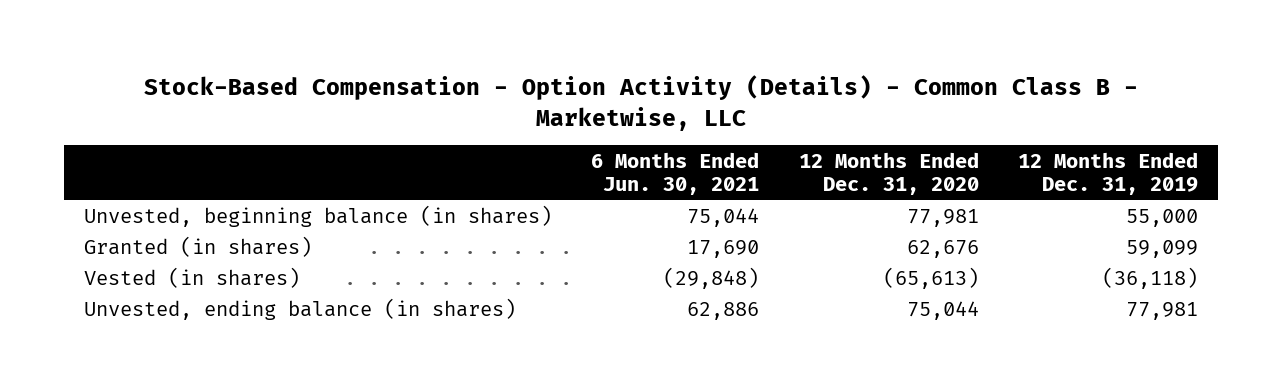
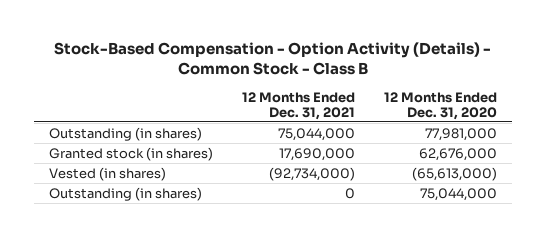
- Stock-Based Compensation - Option Activity (Details) - Common Class B - Marketwise, LLC
+ Stock-Based Compensation - Option Activity (Details) - Common Stock - Class B
- | 6 Months Ended Jun. 30, 2021 | 12 Months Ended Dec. 31, 2020 | 12 Months Ended Dec. 31, 2019
+ | 12 Months Ended Dec. 31, 2021 | 12 Months Ended Dec. 31, 2020
- Unvested, beginning balance (in shares) | 75,044 | 77,981 | 55,000
- Granted (in shares) | 17,690 | 62,676 | 59,099
- Vested (in shares) | (29,848) | (65,613) | (36,118)
- Unvested, ending balance (in shares) | 62,886 | 75,044 | 77,981
+ Outstanding (in shares) | 75,044,000 | 77,981,000
+ Granted stock (in shares) | 17,690,000 | 62,676,000
+ Vested (in shares) | (92,734,000) | (65,613,000)
+ Outstanding (in shares) | 0 | 75,044,000

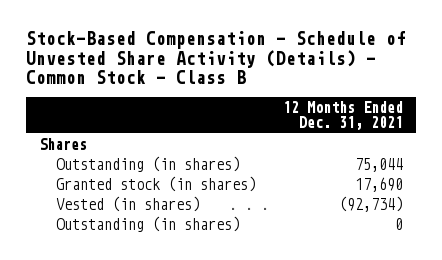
- Stock-Based Compensation - Option Activity (Details) - Common Stock - Class B
+ Stock-Based Compensation - Schedule of Unvested Share Activity (Details) - Common Stock - Class B
- | 12 Months Ended Dec. 31, 2021 | 12 Months Ended Dec. 31, 2020
+ | 12 Months Ended Dec. 31, 2021
- Outstanding (in shares) | 75,044,000 | 77,981,000
- Granted stock (in shares) | 17,690,000 | 62,676,000
- Vested (in shares) | (92,734,000) | (65,613,000)
+ Shares
+ Outstanding (in shares) | 75,044
+ Granted stock (in shares) | 17,690
+ Vested (in shares) | (92,734)

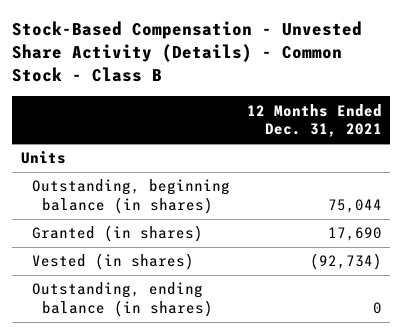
- Stock-Based Compensation - Schedule of Unvested Share Activity (Details) - Common Stock - Class B
+ Stock-Based Compensation - Unvested Share Activity (Details) - Common Stock - Class B
- Shares
- Outstanding (in shares) | 75,044
- Granted stock (in shares) | 17,690
+ Units
+ Outstanding, beginning balance (in shares) | 75,044
+ Granted (in shares) | 17,690
- Outstanding (in shares) | 0
+ Outstanding, ending balance (in shares) | 0

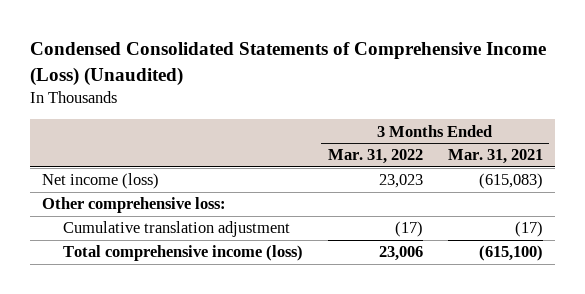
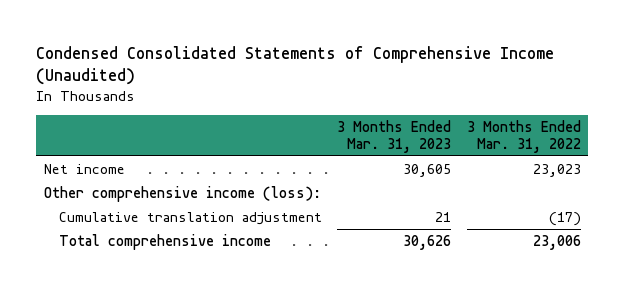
- Condensed Consolidated Statements of Comprehensive Income (Loss) (Unaudited)
+ Condensed Consolidated Statements of Comprehensive Income (Unaudited)
- | 3 Months Ended Mar. 31, 2022 | 3 Months Ended Mar. 31, 2021
+ | 3 Months Ended Mar. 31, 2023 | 3 Months Ended Mar. 31, 2022
- Net income (loss) | 23,023 | (615,083)
- Other comprehensive loss:
+ Net income | 30,605 | 23,023
+ Other comprehensive income (loss):
- Total comprehensive income (loss) | 23,006 | (615,100)
+ Total comprehensive income | 30,626 | 23,006

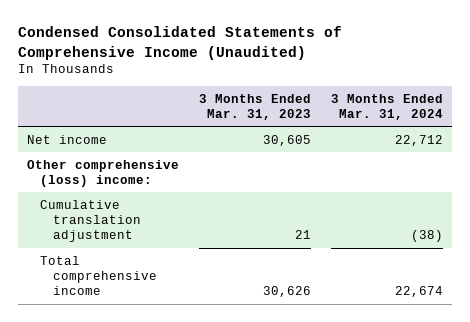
- | 3 Months Ended Mar. 31, 2023 | 3 Months Ended Mar. 31, 2022
+ | 3 Months Ended Mar. 31, 2023 | 3 Months Ended Mar. 31, 2024
- Other comprehensive income (loss):
+ Other comprehensive (loss) income:

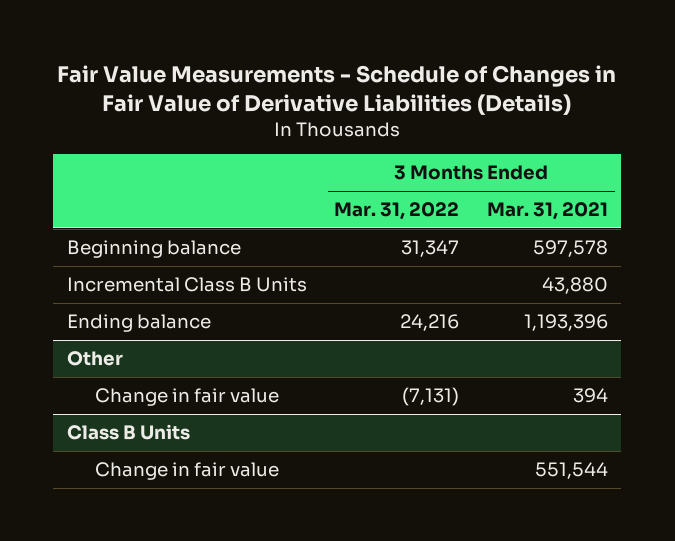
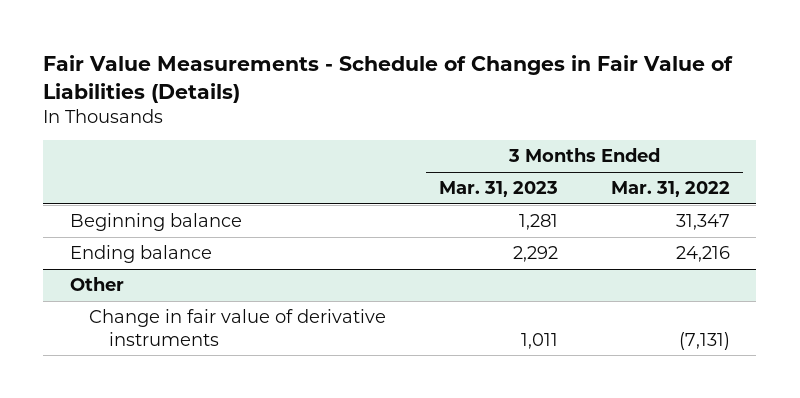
- Fair Value Measurements - Schedule of Changes in Fair Value of Derivative Liabilities (Details)
+ Fair Value Measurements - Schedule of Changes in Fair Value of Liabilities (Details)
- | 3 Months Ended Mar. 31, 2022 | 3 Months Ended Mar. 31, 2021
+ | 3 Months Ended Mar. 31, 2023 | 3 Months Ended Mar. 31, 2022
- Incremental Class B Units | | 43,880
@ Other
- Change in fair value | (7,131) | 394
- Class B Units
- Change in fair value | | 551,544
@ Other
+ Change in fair value of derivative instruments | 1,011 | (7,131)

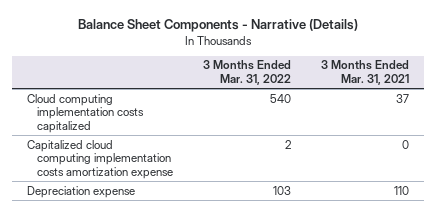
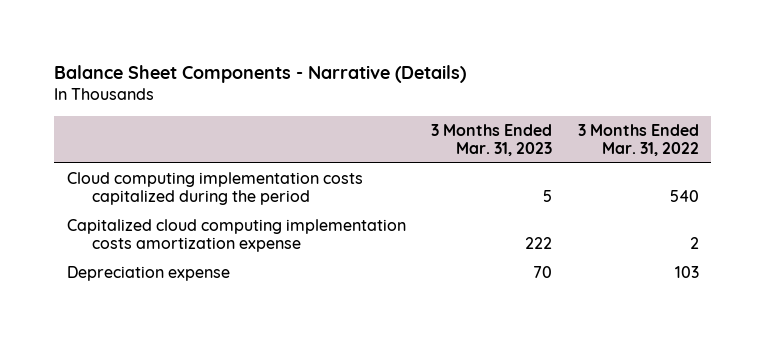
- | 3 Months Ended Mar. 31, 2022 | 3 Months Ended Mar. 31, 2021
+ | 3 Months Ended Mar. 31, 2023 | 3 Months Ended Mar. 31, 2022
- Cloud computing implementation costs capitalized | 540 | 37
+ Cloud computing implementation costs capitalized during the period | 5 | 540

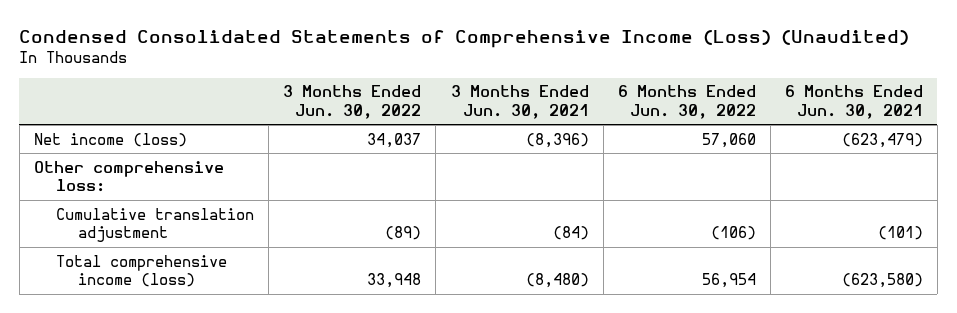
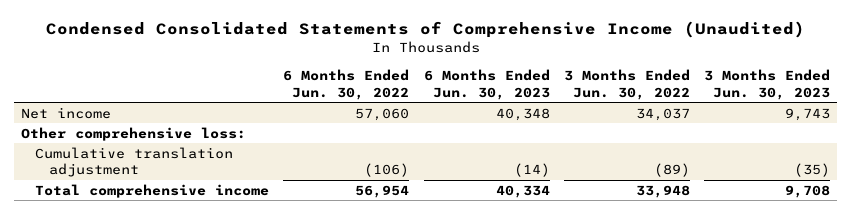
- Condensed Consolidated Statements of Comprehensive Income (Loss) (Unaudited)
+ Condensed Consolidated Statements of Comprehensive Income (Unaudited)
- | 3 Months Ended Jun. 30, 2022 | 3 Months Ended Jun. 30, 2021 | 6 Months Ended Jun. 30, 2022 | 6 Months Ended Jun. 30, 2021
+ | 6 Months Ended Jun. 30, 2022 | 6 Months Ended Jun. 30, 2023 | 3 Months Ended Jun. 30, 2022 | 3 Months Ended Jun. 30, 2023
- Net income (loss) | 34,037 | (8,396) | 57,060 | (623,479)
+ Net income | 57,060 | 40,348 | 34,037 | 9,743
- Total comprehensive income (loss) | 33,948 | (8,480) | 56,954 | (623,580)
+ Total comprehensive income | 56,954 | 40,334 | 33,948 | 9,708

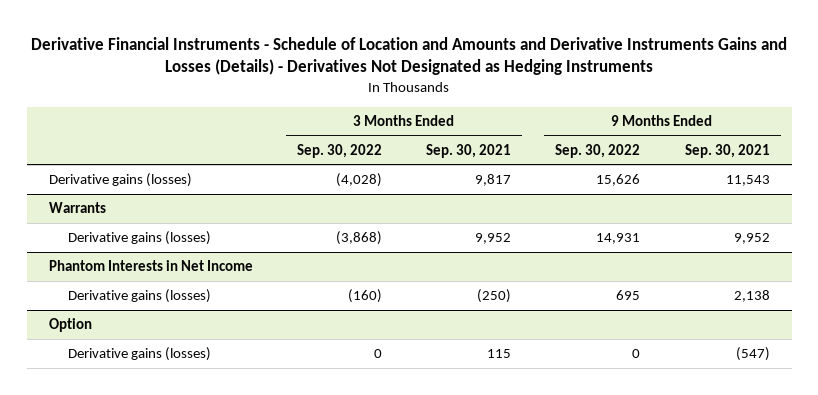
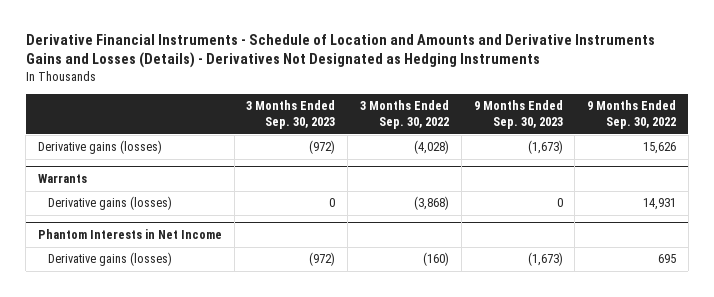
- | 3 Months Ended Sep. 30, 2022 | 3 Months Ended Sep. 30, 2021 | 9 Months Ended Sep. 30, 2022 | 9 Months Ended Sep. 30, 2021
+ | 3 Months Ended Sep. 30, 2023 | 3 Months Ended Sep. 30, 2022 | 9 Months Ended Sep. 30, 2023 | 9 Months Ended Sep. 30, 2022
- Option
- Derivative gains (losses) | 0 | 115 | 0 | (547)

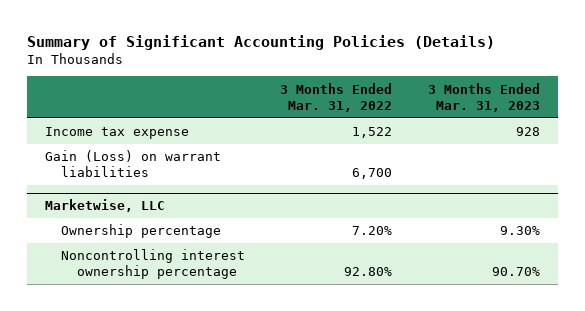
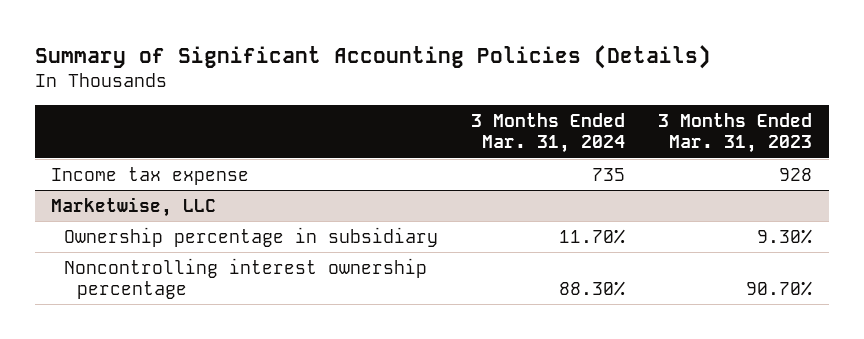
- | 3 Months Ended Mar. 31, 2022 | 3 Months Ended Mar. 31, 2023
+ | 3 Months Ended Mar. 31, 2024 | 3 Months Ended Mar. 31, 2023
- Gain (Loss) on warrant liabilities | 6,700 |
@ Marketwise, LLC
- Ownership percentage | 7.20% | 9.30%
+ Ownership percentage in subsidiary | 11.70% | 9.30%

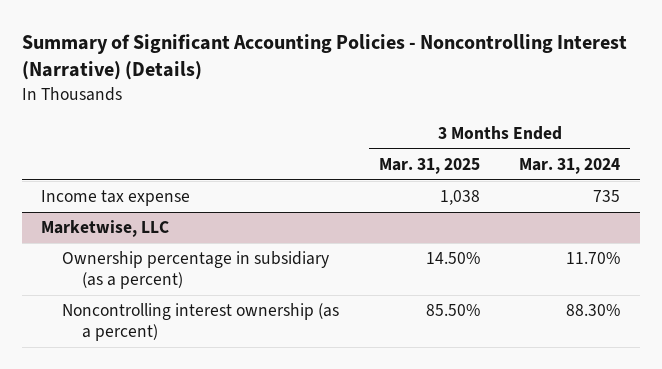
- Summary of Significant Accounting Policies (Details)
+ Summary of Significant Accounting Policies - Noncontrolling Interest (Narrative) (Details)
- | 3 Months Ended Mar. 31, 2024 | 3 Months Ended Mar. 31, 2023
+ | 3 Months Ended Mar. 31, 2025 | 3 Months Ended Mar. 31, 2024
@ Marketwise, LLC
- Ownership percentage in subsidiary | 11.70% | 9.30%
- Noncontrolling interest ownership percentage | 88.30% | 90.70%
+ Ownership percentage in subsidiary (as a percent) | 14.50% | 11.70%
+ Noncontrolling interest ownership (as a percent) | 85.50% | 88.30%

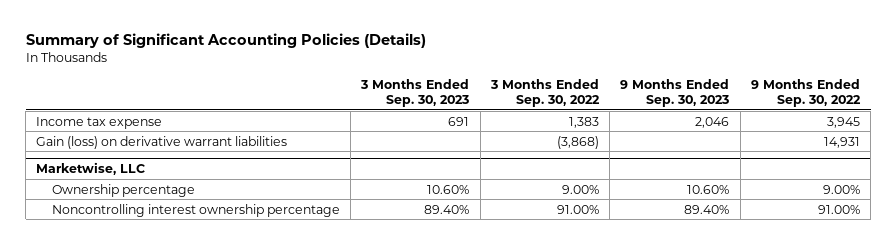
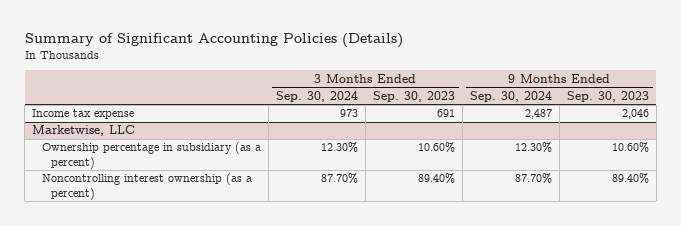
- | 3 Months Ended Sep. 30, 2023 | 3 Months Ended Sep. 30, 2022 | 9 Months Ended Sep. 30, 2023 | 9 Months Ended Sep. 30, 2022
+ | 3 Months Ended Sep. 30, 2024 | 3 Months Ended Sep. 30, 2023 | 9 Months Ended Sep. 30, 2024 | 9 Months Ended Sep. 30, 2023
- Gain (loss) on derivative warrant liabilities | | (3,868) | | 14,931
@ Marketwise, LLC
- Ownership percentage | 10.60% | 9.00% | 10.60% | 9.00%
- Noncontrolling interest ownership percentage | 89.40% | 91.00% | 89.40% | 91.00%
+ Ownership percentage in subsidiary (as a percent) | 12.30% | 10.60% | 12.30% | 10.60%
+ Noncontrolling interest ownership (as a percent) | 87.70% | 89.40% | 87.70% | 89.40%

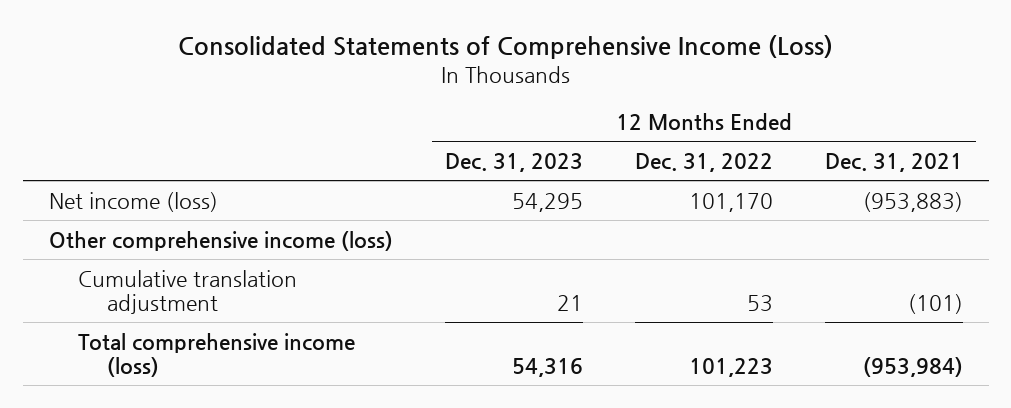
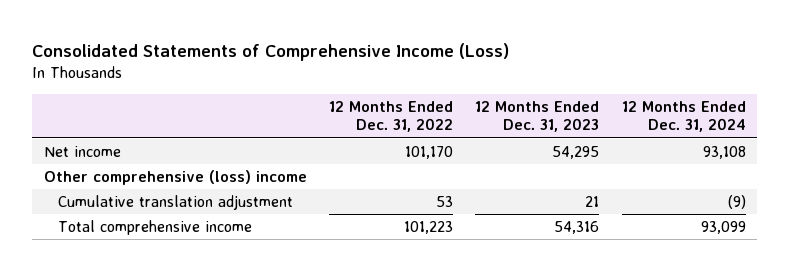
- | 12 Months Ended Dec. 31, 2023 | 12 Months Ended Dec. 31, 2022 | 12 Months Ended Dec. 31, 2021
+ | 12 Months Ended Dec. 31, 2022 | 12 Months Ended Dec. 31, 2023 | 12 Months Ended Dec. 31, 2024
- Net income (loss) | 54,295 | 101,170 | (953,883)
- Other comprehensive income (loss)
+ Net income | 101,170 | 54,295 | 93,108
+ Other comprehensive (loss) income
- Total comprehensive income (loss) | 54,316 | 101,223 | (953,984)
+ Total comprehensive income | 101,223 | 54,316 | 93,099

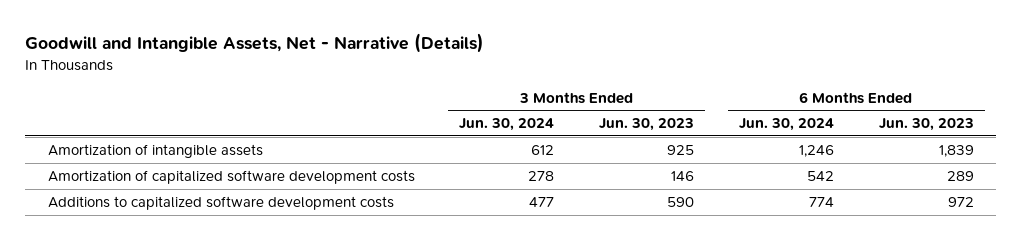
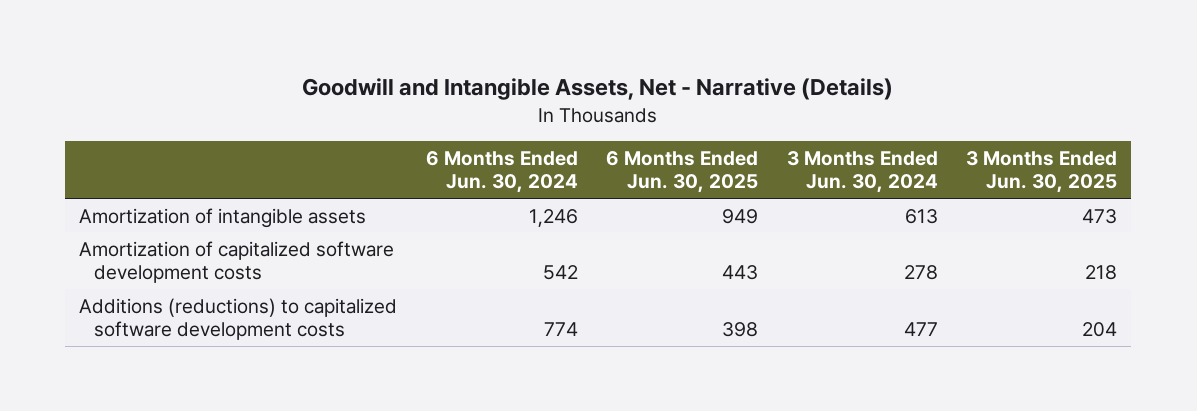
- | 3 Months Ended Jun. 30, 2024 | 3 Months Ended Jun. 30, 2023 | 6 Months Ended Jun. 30, 2024 | 6 Months Ended Jun. 30, 2023
+ | 6 Months Ended Jun. 30, 2024 | 6 Months Ended Jun. 30, 2025 | 3 Months Ended Jun. 30, 2024 | 3 Months Ended Jun. 30, 2025
- Amortization of intangible assets | 612 | 925 | 1,246 | 1,839
+ Amortization of intangible assets | 1,246 | 949 | 613 | 473
- Additions to capitalized software development costs | 477 | 590 | 774 | 972
+ Additions (reductions) to capitalized software development costs | 774 | 398 | 477 | 204

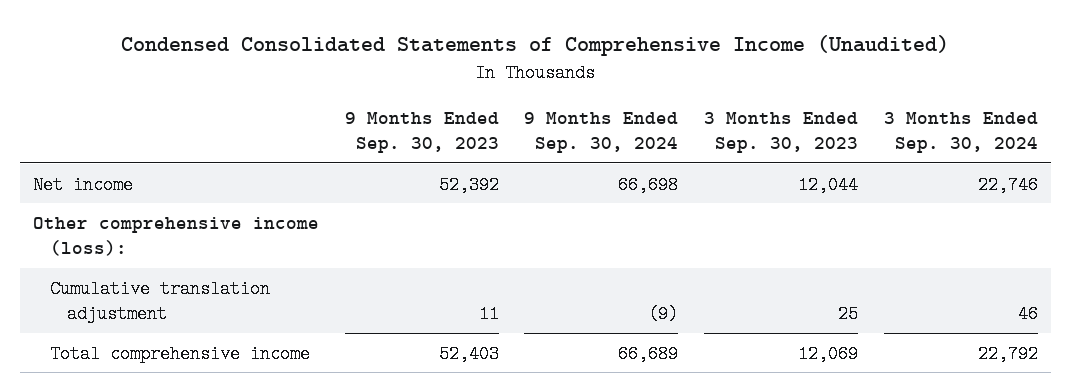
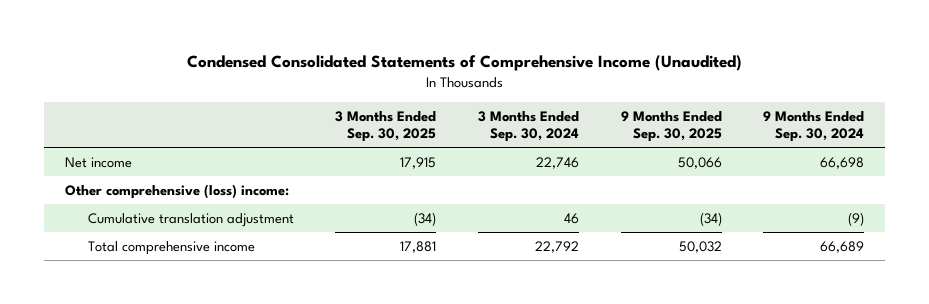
- | 9 Months Ended Sep. 30, 2023 | 9 Months Ended Sep. 30, 2024 | 3 Months Ended Sep. 30, 2023 | 3 Months Ended Sep. 30, 2024
+ | 3 Months Ended Sep. 30, 2025 | 3 Months Ended Sep. 30, 2024 | 9 Months Ended Sep. 30, 2025 | 9 Months Ended Sep. 30, 2024
- Other comprehensive income (loss):
+ Other comprehensive (loss) income:

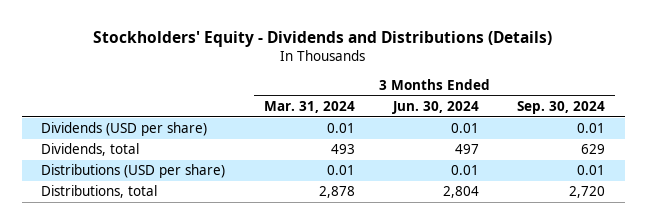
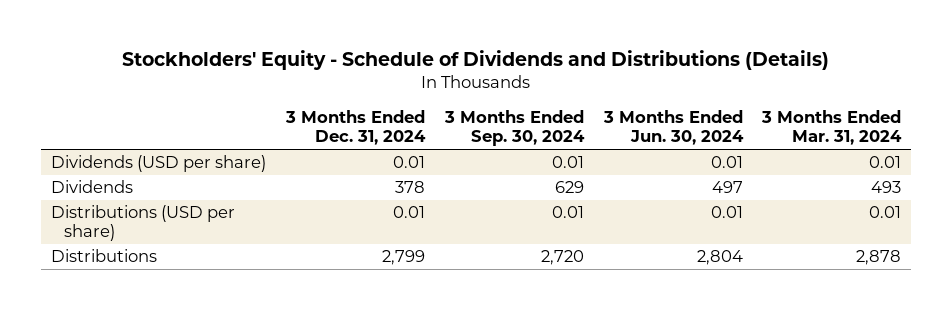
- Stockholders' Equity - Dividends and Distributions (Details)
+ Stockholders' Equity - Schedule of Dividends and Distributions (Details)
- | 3 Months Ended Mar. 31, 2024 | 3 Months Ended Jun. 30, 2024 | 3 Months Ended Sep. 30, 2024
+ | 3 Months Ended Dec. 31, 2024 | 3 Months Ended Sep. 30, 2024 | 3 Months Ended Jun. 30, 2024 | 3 Months Ended Mar. 31, 2024
- Dividends, total | 493 | 497 | 629
+ Dividends | 378 | 629 | 497 | 493
- Distributions, total | 2,878 | 2,804 | 2,720
+ Distributions | 2,799 | 2,720 | 2,804 | 2,878

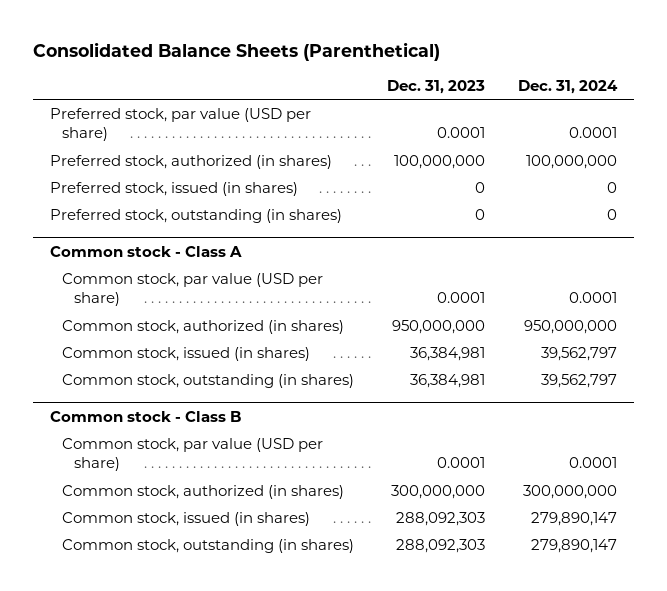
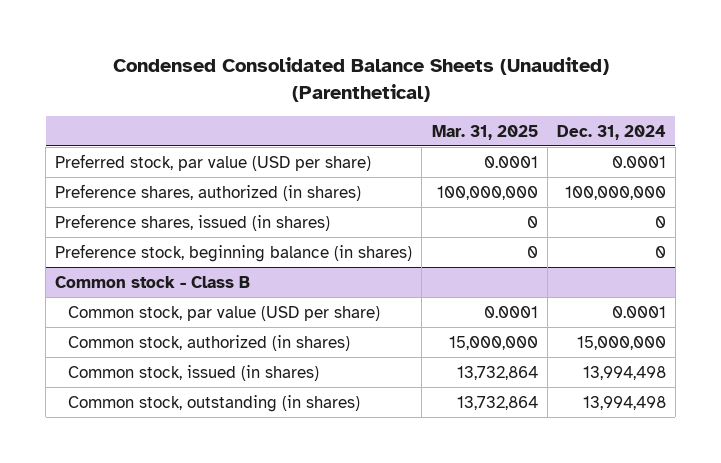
- Consolidated Balance Sheets (Parenthetical)
+ Condensed Consolidated Balance Sheets (Unaudited) (Parenthetical)
- | Dec. 31, 2023 | Dec. 31, 2024
+ | Mar. 31, 2025 | Dec. 31, 2024
- Preferred stock, authorized (in shares) | 100,000,000 | 100,000,000
- Preferred stock, issued (in shares) | 0 | 0
- Preferred stock, outstanding (in shares) | 0 | 0
- Common stock - Class A
- Common stock, par value (USD per share) | 0.0001 | 0.0001
- Common stock, authorized (in shares) | 950,000,000 | 950,000,000
- Common stock, issued (in shares) | 36,384,981 | 39,562,797
- Common stock, outstanding (in shares) | 36,384,981 | 39,562,797
+ Preference shares, authorized (in shares) | 100,000,000 | 100,000,000
+ Preference shares, issued (in shares) | 0 | 0
+ Preference stock, beginning balance (in shares) | 0 | 0
@ Common stock - Class B
- Common stock, authorized (in shares) | 300,000,000 | 300,000,000
- Common stock, issued (in shares) | 288,092,303 | 279,890,147
- Common stock, outstanding (in shares) | 288,092,303 | 279,890,147
+ Common stock, authorized (in shares) | 15,000,000 | 15,000,000
+ Common stock, issued (in shares) | 13,732,864 | 13,994,498
+ Common stock, outstanding (in shares) | 13,732,864 | 13,994,498

